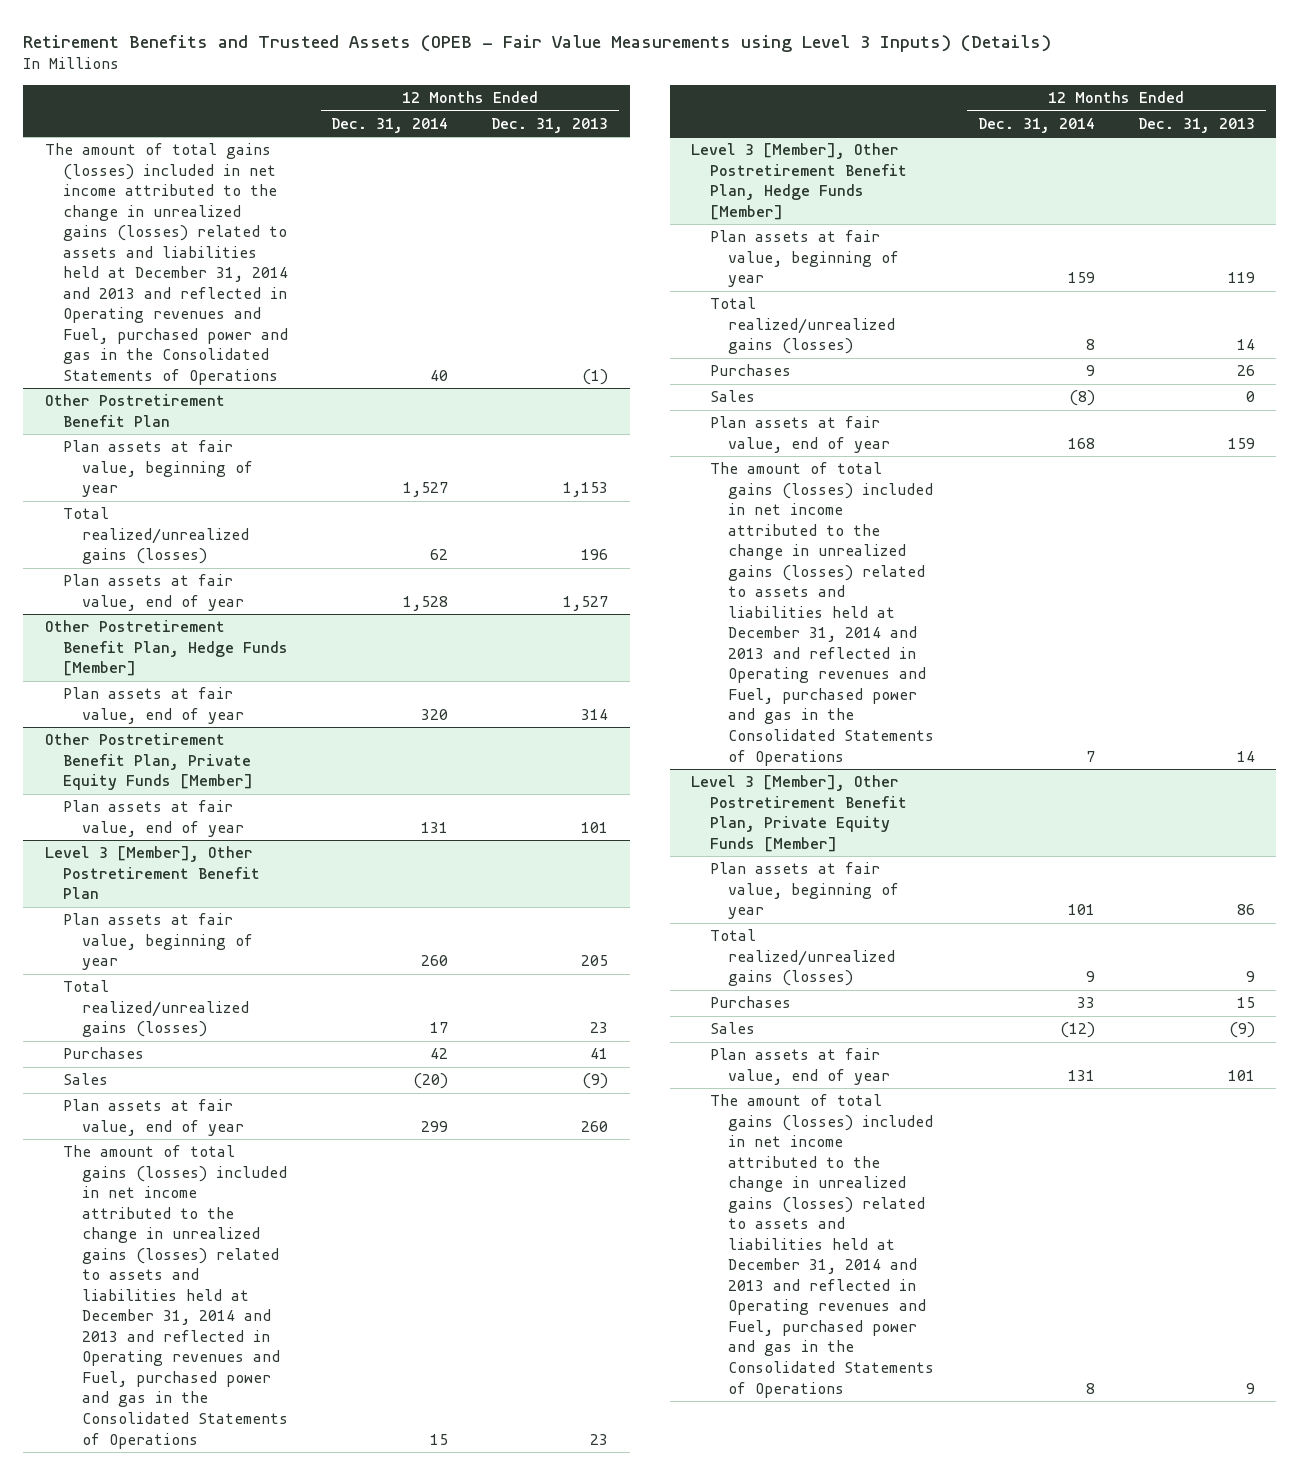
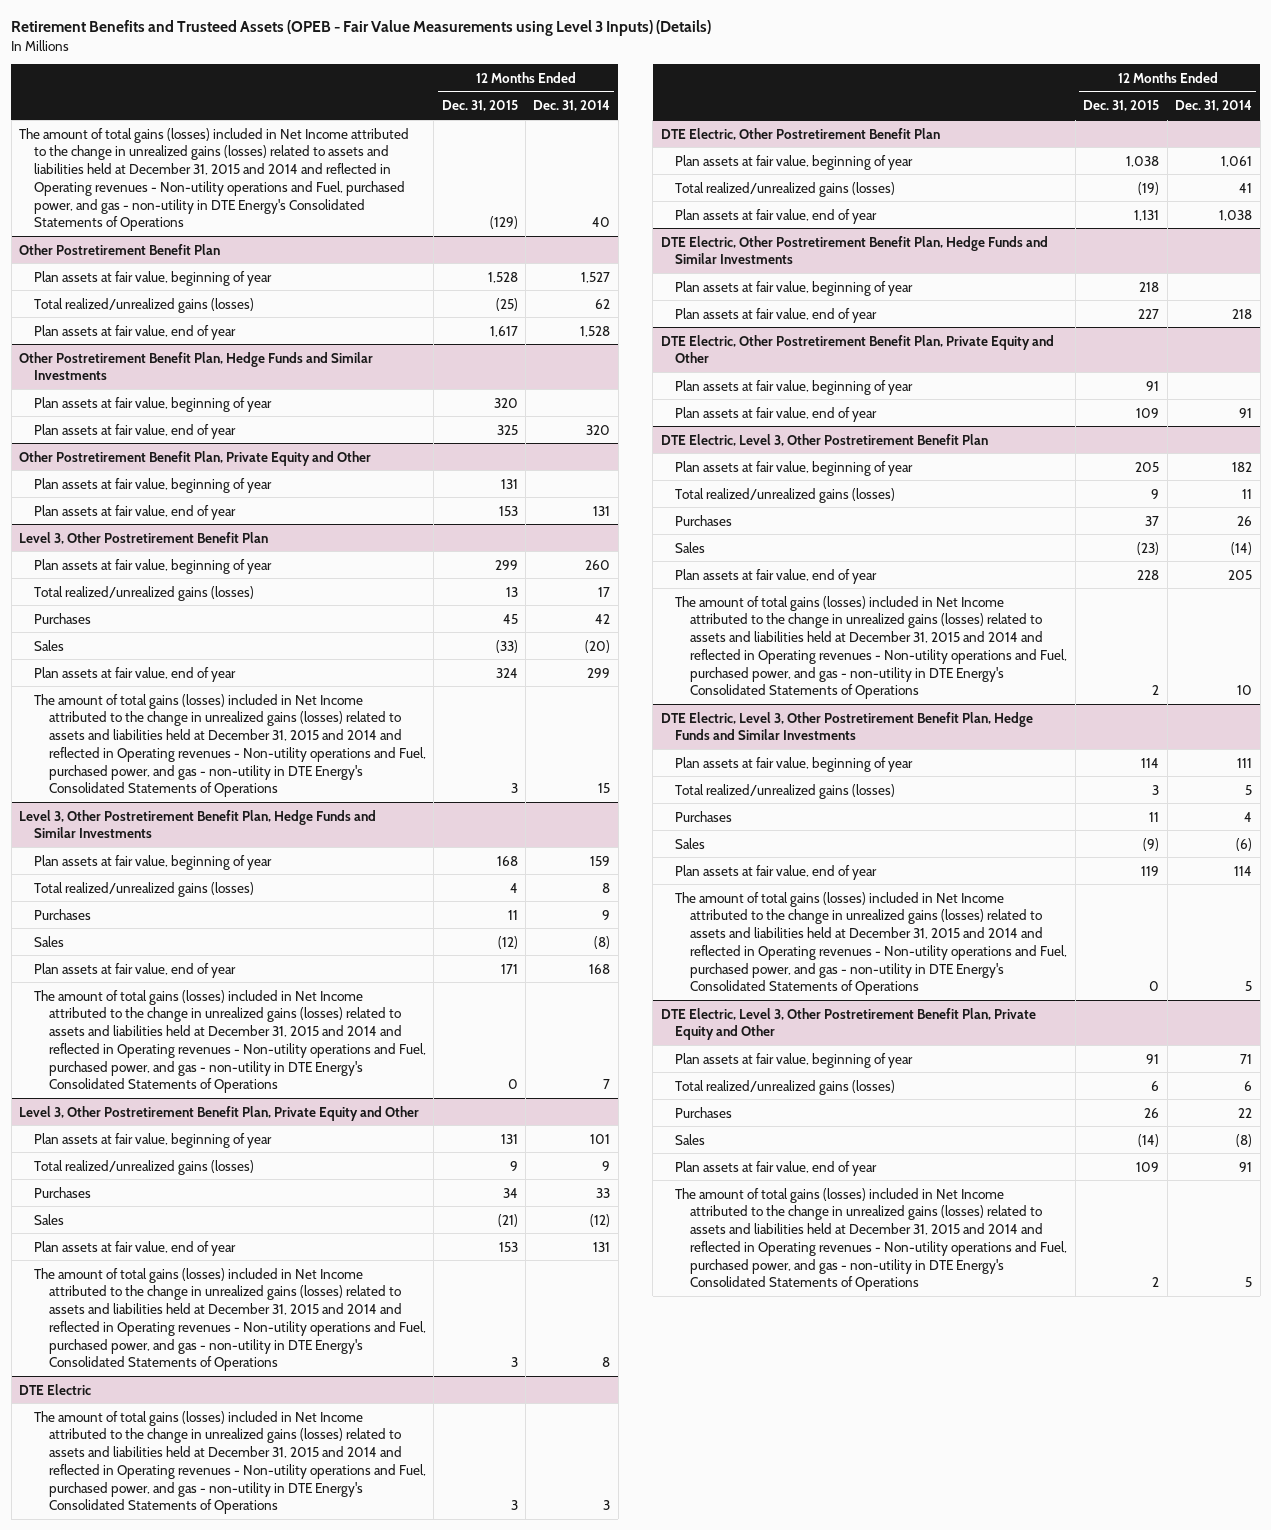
- | 12 Months Ended Dec. 31, 2014 | 12 Months Ended Dec. 31, 2013
+ | 12 Months Ended Dec. 31, 2015 | 12 Months Ended Dec. 31, 2014
- The amount of total gains (losses) included in net income attributed to the change in unrealized gains (losses) related to assets and liabilities held at December 31, 2014 and 2013 and reflected in Operating revenues and Fuel, purchased power and gas in the Consolidated Statements of Operations | 40 | (1)
+ The amount of total gains (losses) included in Net Income attributed to the change in unrealized gains (losses) related to assets and liabilities held at December 31, 2015 and 2014 and reflected in Operating revenues - Non-utility operations and Fuel, purchased power, and gas - non-utility in DTE Energy's Consolidated Statements of Operations | (129) | 40
- Other Postretirement Benefit Plan, Hedge Funds [Member]
+ Other Postretirement Benefit Plan, Hedge Funds and Similar Investments
+ Plan assets at fair value, beginning of year | 320 |
- Other Postretirement Benefit Plan, Private Equity Funds [Member]
+ Other Postretirement Benefit Plan, Private Equity and Other
+ Plan assets at fair value, beginning of year | 131 |
- Level 3 [Member], Other Postretirement Benefit Plan
+ Level 3, Other Postretirement Benefit Plan
- The amount of total gains (losses) included in net income attributed to the change in unrealized gains (losses) related to assets and liabilities held at December 31, 2014 and 2013 and reflected in Operating revenues and Fuel, purchased power and gas in the Consolidated Statements of Operations | 15 | 23
- Level 3 [Member], Other Postretirement Benefit Plan, Hedge Funds [Member]
+ The amount of total gains (losses) included in Net Income attributed to the change in unrealized gains (losses) related to assets and liabilities held at December 31, 2015 and 2014 and reflected in Operating revenues - Non-utility operations and Fuel, purchased power, and gas - non-utility in DTE Energy's Consolidated Statements of Operations | 3 | 15
+ Level 3, Other Postretirement Benefit Plan, Hedge Funds and Similar Investments
- The amount of total gains (losses) included in net income attributed to the change in unrealized gains (losses) related to assets and liabilities held at December 31, 2014 and 2013 and reflected in Operating revenues and Fuel, purchased power and gas in the Consolidated Statements of Operations | 7 | 14
- Level 3 [Member], Other Postretirement Benefit Plan, Private Equity Funds [Member]
+ The amount of total gains (losses) included in Net Income attributed to the change in unrealized gains (losses) related to assets and liabilities held at December 31, 2015 and 2014 and reflected in Operating revenues - Non-utility operations and Fuel, purchased power, and gas - non-utility in DTE Energy's Consolidated Statements of Operations | 0 | 7
+ Level 3, Other Postretirement Benefit Plan, Private Equity and Other
- The amount of total gains (losses) included in net income attributed to the change in unrealized gains (losses) related to assets and liabilities held at December 31, 2014 and 2013 and reflected in Operating revenues and Fuel, purchased power and gas in the Consolidated Statements of Operations | 8 | 9
+ The amount of total gains (losses) included in Net Income attributed to the change in unrealized gains (losses) related to assets and liabilities held at December 31, 2015 and 2014 and reflected in Operating revenues - Non-utility operations and Fuel, purchased power, and gas - non-utility in DTE Energy's Consolidated Statements of Operations | 3 | 8
+ DTE Electric
+ The amount of total gains (losses) included in Net Income attributed to the change in unrealized gains (losses) related to assets and liabilities held at December 31, 2015 and 2014 and reflected in Operating revenues - Non-utility operations and Fuel, purchased power, and gas - non-utility in DTE Energy's Consolidated Statements of Operations | 3 | 3
+ DTE Electric, Other Postretirement Benefit Plan
+ Plan assets at fair value, beginning of year | 1,038 | 1,061
+ Total realized/unrealized gains (losses) | (19) | 41
+ Plan assets at fair value, end of year | 1,131 | 1,038
+ DTE Electric, Other Postretirement Benefit Plan, Hedge Funds and Similar Investments
+ Plan assets at fair value, beginning of year | 218 |
+ Plan assets at fair value, end of year | 227 | 218
+ DTE Electric, Other Postretirement Benefit Plan, Private Equity and Other
+ Plan assets at fair value, beginning of year | 91 |
+ Plan assets at fair value, end of year | 109 | 91
+ DTE Electric, Level 3, Other Postretirement Benefit Plan
+ Plan assets at fair value, beginning of year | 205 | 182
+ Total realized/unrealized gains (losses) | 9 | 11
+ Purchases | 37 | 26
+ Sales | (23) | (14)
+ Plan assets at fair value, end of year | 228 | 205
+ The amount of total gains (losses) included in Net Income attributed to the change in unrealized gains (losses) related to assets and liabilities held at December 31, 2015 and 2014 and reflected in Operating revenues - Non-utility operations and Fuel, purchased power, and gas - non-utility in DTE Energy's Consolidated Statements of Operations | 2 | 10
+ DTE Electric, Level 3, Other Postretirement Benefit Plan, Hedge Funds and Similar Investments
+ Plan assets at fair value, beginning of year | 114 | 111
+ Total realized/unrealized gains (losses) | 3 | 5
+ Purchases | 11 | 4
+ Sales | (9) | (6)
+ Plan assets at fair value, end of year | 119 | 114
+ The amount of total gains (losses) included in Net Income attributed to the change in unrealized gains (losses) related to assets and liabilities held at December 31, 2015 and 2014 and reflected in Operating revenues - Non-utility operations and Fuel, purchased power, and gas - non-utility in DTE Energy's Consolidated Statements of Operations | 0 | 5
+ DTE Electric, Level 3, Other Postretirement Benefit Plan, Private Equity and Other
+ Plan assets at fair value, beginning of year | 91 | 71
+ Total realized/unrealized gains (losses) | 6 | 6
+ Purchases | 26 | 22
+ Sales | (14) | (8)
+ Plan assets at fair value, end of year | 109 | 91
+ The amount of total gains (losses) included in Net Income attributed to the change in unrealized gains (losses) related to assets and liabilities held at December 31, 2015 and 2014 and reflected in Operating revenues - Non-utility operations and Fuel, purchased power, and gas - non-utility in DTE Energy's Consolidated Statements of Operations | 2 | 5

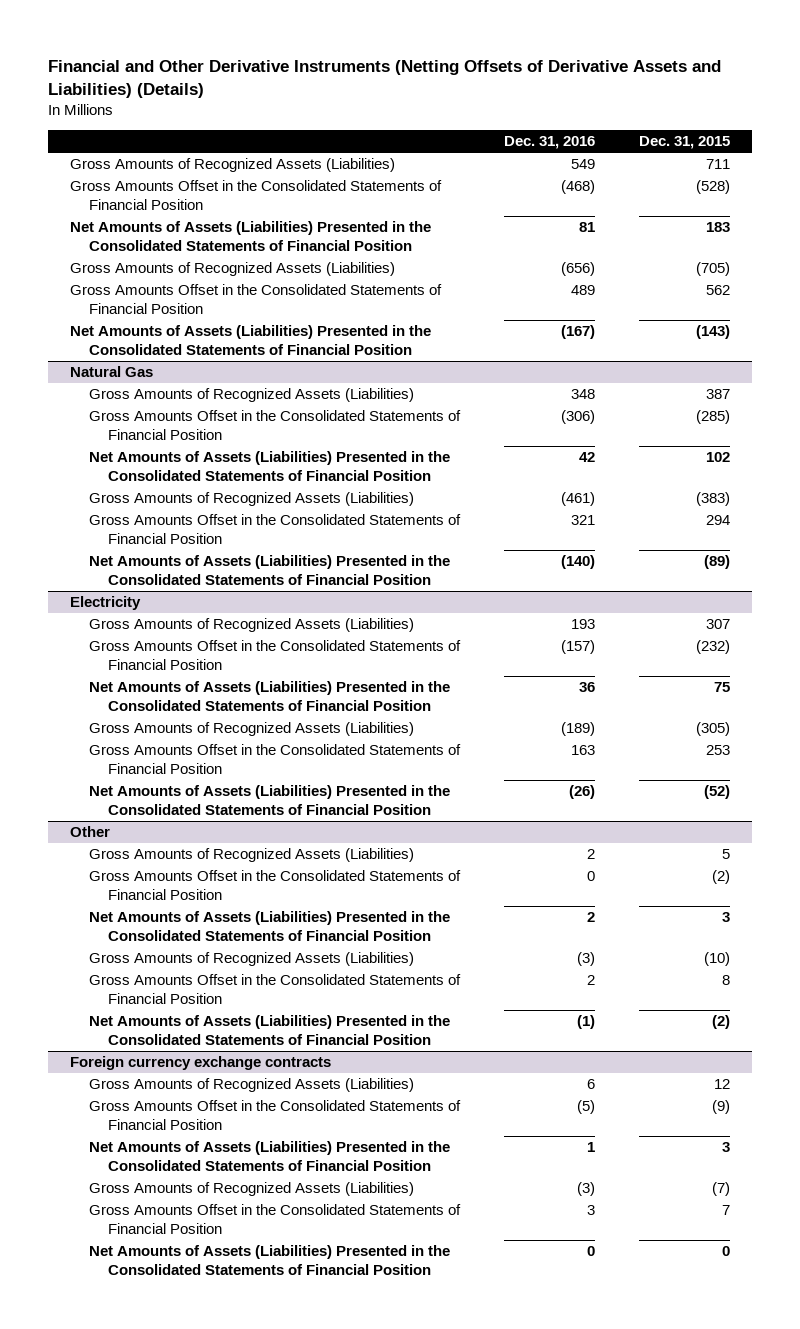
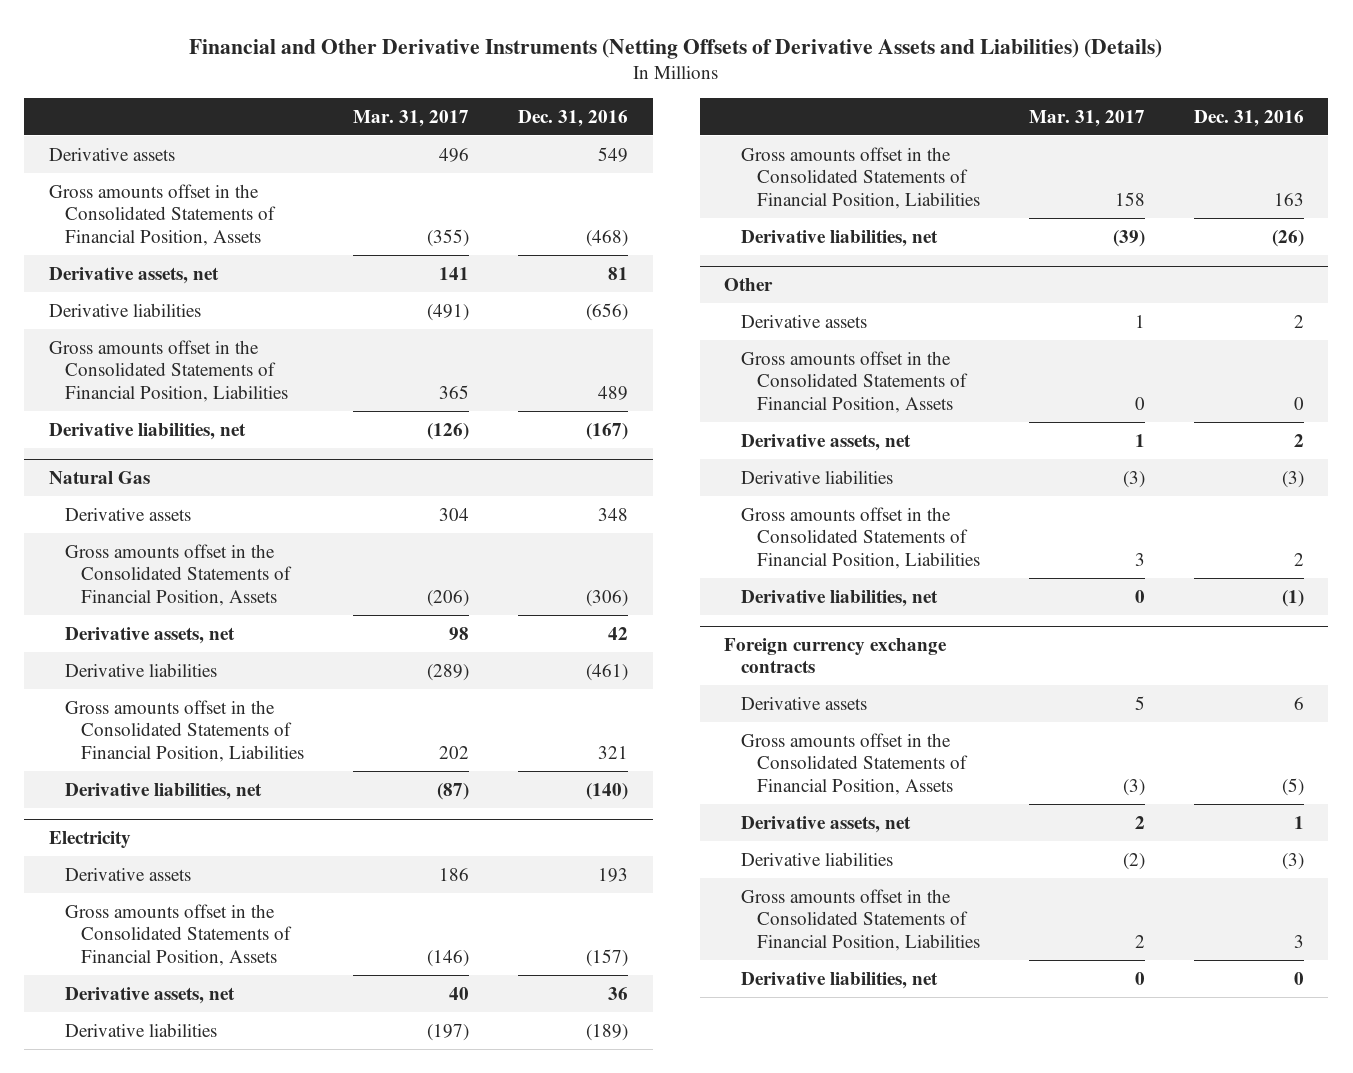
- | Dec. 31, 2016 | Dec. 31, 2015
+ | Mar. 31, 2017 | Dec. 31, 2016
- Gross Amounts of Recognized Assets (Liabilities) | 549 | 711
- Gross Amounts Offset in the Consolidated Statements of Financial Position | (468) | (528)
- Net Amounts of Assets (Liabilities) Presented in the Consolidated Statements of Financial Position | 81 | 183
- Gross Amounts of Recognized Assets (Liabilities) | (656) | (705)
- Gross Amounts Offset in the Consolidated Statements of Financial Position | 489 | 562
- Net Amounts of Assets (Liabilities) Presented in the Consolidated Statements of Financial Position | (167) | (143)
+ Derivative assets | 496 | 549
+ Gross amounts offset in the Consolidated Statements of Financial Position, Assets | (355) | (468)
+ Derivative assets, net | 141 | 81
+ Derivative liabilities | (491) | (656)
+ Gross amounts offset in the Consolidated Statements of Financial Position, Liabilities | 365 | 489
+ Derivative liabilities, net | (126) | (167)
@ Natural Gas
- Gross Amounts of Recognized Assets (Liabilities) | 348 | 387
- Gross Amounts Offset in the Consolidated Statements of Financial Position | (306) | (285)
- Net Amounts of Assets (Liabilities) Presented in the Consolidated Statements of Financial Position | 42 | 102
- Gross Amounts of Recognized Assets (Liabilities) | (461) | (383)
- Gross Amounts Offset in the Consolidated Statements of Financial Position | 321 | 294
- Net Amounts of Assets (Liabilities) Presented in the Consolidated Statements of Financial Position | (140) | (89)
+ Derivative assets | 304 | 348
+ Gross amounts offset in the Consolidated Statements of Financial Position, Assets | (206) | (306)
+ Derivative assets, net | 98 | 42
+ Derivative liabilities | (289) | (461)
+ Gross amounts offset in the Consolidated Statements of Financial Position, Liabilities | 202 | 321
+ Derivative liabilities, net | (87) | (140)
@ Electricity
- Gross Amounts of Recognized Assets (Liabilities) | 193 | 307
- Gross Amounts Offset in the Consolidated Statements of Financial Position | (157) | (232)
- Net Amounts of Assets (Liabilities) Presented in the Consolidated Statements of Financial Position | 36 | 75
- Gross Amounts of Recognized Assets (Liabilities) | (189) | (305)
- Gross Amounts Offset in the Consolidated Statements of Financial Position | 163 | 253
- Net Amounts of Assets (Liabilities) Presented in the Consolidated Statements of Financial Position | (26) | (52)
+ Derivative assets | 186 | 193
+ Gross amounts offset in the Consolidated Statements of Financial Position, Assets | (146) | (157)
+ Derivative assets, net | 40 | 36
+ Derivative liabilities | (197) | (189)
+ Gross amounts offset in the Consolidated Statements of Financial Position, Liabilities | 158 | 163
+ Derivative liabilities, net | (39) | (26)
@ Other
- Gross Amounts of Recognized Assets (Liabilities) | 2 | 5
- Gross Amounts Offset in the Consolidated Statements of Financial Position | 0 | (2)
- Net Amounts of Assets (Liabilities) Presented in the Consolidated Statements of Financial Position | 2 | 3
- Gross Amounts of Recognized Assets (Liabilities) | (3) | (10)
- Gross Amounts Offset in the Consolidated Statements of Financial Position | 2 | 8
- Net Amounts of Assets (Liabilities) Presented in the Consolidated Statements of Financial Position | (1) | (2)
+ Derivative assets | 1 | 2
+ Gross amounts offset in the Consolidated Statements of Financial Position, Assets | 0 | 0
+ Derivative assets, net | 1 | 2
+ Derivative liabilities | (3) | (3)
+ Gross amounts offset in the Consolidated Statements of Financial Position, Liabilities | 3 | 2
+ Derivative liabilities, net | 0 | (1)
@ Foreign currency exchange contracts
- Gross Amounts of Recognized Assets (Liabilities) | 6 | 12
- Gross Amounts Offset in the Consolidated Statements of Financial Position | (5) | (9)
- Net Amounts of Assets (Liabilities) Presented in the Consolidated Statements of Financial Position | 1 | 3
- Gross Amounts of Recognized Assets (Liabilities) | (3) | (7)
- Gross Amounts Offset in the Consolidated Statements of Financial Position | 3 | 7
- Net Amounts of Assets (Liabilities) Presented in the Consolidated Statements of Financial Position | 0 | 0
+ Derivative assets | 5 | 6
+ Gross amounts offset in the Consolidated Statements of Financial Position, Assets | (3) | (5)
+ Derivative assets, net | 2 | 1
+ Derivative liabilities | (2) | (3)
+ Gross amounts offset in the Consolidated Statements of Financial Position, Liabilities | 2 | 3
+ Derivative liabilities, net | 0 | 0

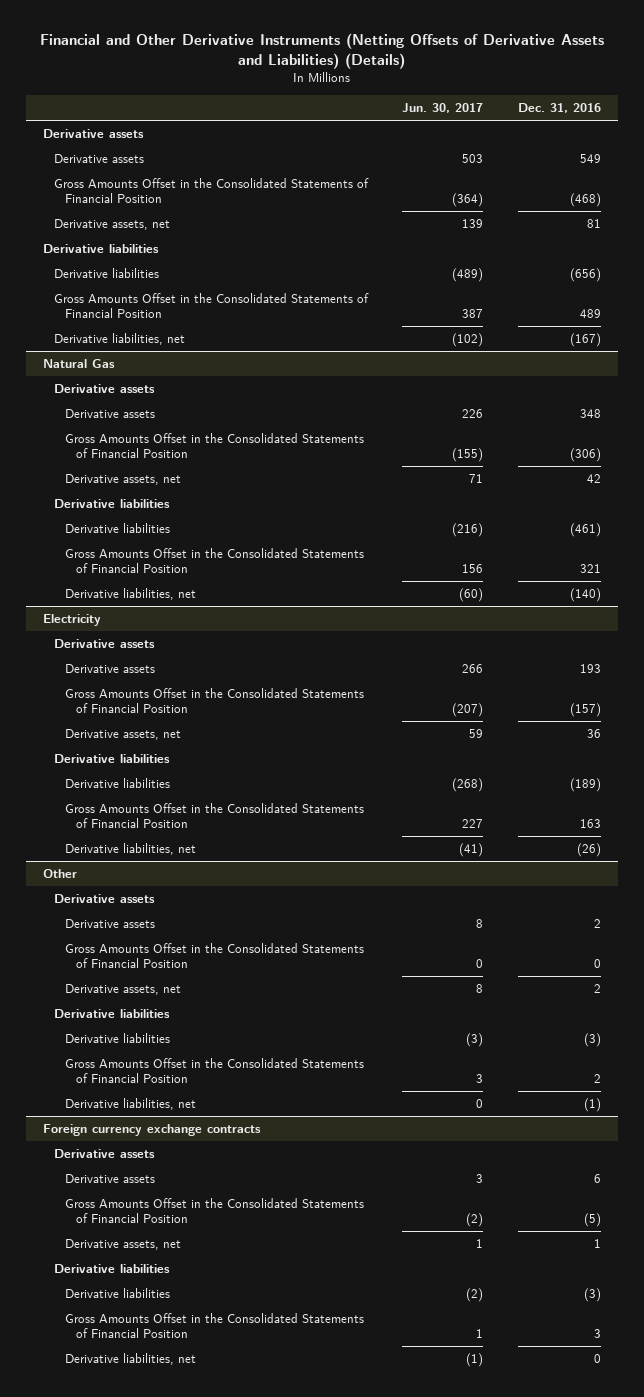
- | Mar. 31, 2017 | Dec. 31, 2016
+ | Jun. 30, 2017 | Dec. 31, 2016
+ Derivative assets
- Gross amounts offset in the Consolidated Statements of Financial Position, Assets | (355) | (468)
+ Gross Amounts Offset in the Consolidated Statements of Financial Position | (364) | (468)
+ Derivative liabilities
- Gross amounts offset in the Consolidated Statements of Financial Position, Liabilities | 365 | 489
+ Gross Amounts Offset in the Consolidated Statements of Financial Position | 387 | 489
@ Natural Gas
+ Derivative assets
- Gross amounts offset in the Consolidated Statements of Financial Position, Assets | (206) | (306)
+ Gross Amounts Offset in the Consolidated Statements of Financial Position | (155) | (306)
+ Derivative liabilities
- Gross amounts offset in the Consolidated Statements of Financial Position, Liabilities | 202 | 321
+ Gross Amounts Offset in the Consolidated Statements of Financial Position | 156 | 321
@ Electricity
+ Derivative assets
- Gross amounts offset in the Consolidated Statements of Financial Position, Assets | (146) | (157)
+ Gross Amounts Offset in the Consolidated Statements of Financial Position | (207) | (157)
+ Derivative liabilities
- Gross amounts offset in the Consolidated Statements of Financial Position, Liabilities | 158 | 163
+ Gross Amounts Offset in the Consolidated Statements of Financial Position | 227 | 163
@ Other
+ Derivative assets
- Gross amounts offset in the Consolidated Statements of Financial Position, Assets | 0 | 0
+ Gross Amounts Offset in the Consolidated Statements of Financial Position | 0 | 0
+ Derivative liabilities
- Gross amounts offset in the Consolidated Statements of Financial Position, Liabilities | 3 | 2
+ Gross Amounts Offset in the Consolidated Statements of Financial Position | 3 | 2
@ Foreign currency exchange contracts
+ Derivative assets
- Gross amounts offset in the Consolidated Statements of Financial Position, Assets | (3) | (5)
+ Gross Amounts Offset in the Consolidated Statements of Financial Position | (2) | (5)
+ Derivative liabilities
- Gross amounts offset in the Consolidated Statements of Financial Position, Liabilities | 2 | 3
+ Gross Amounts Offset in the Consolidated Statements of Financial Position | 1 | 3

